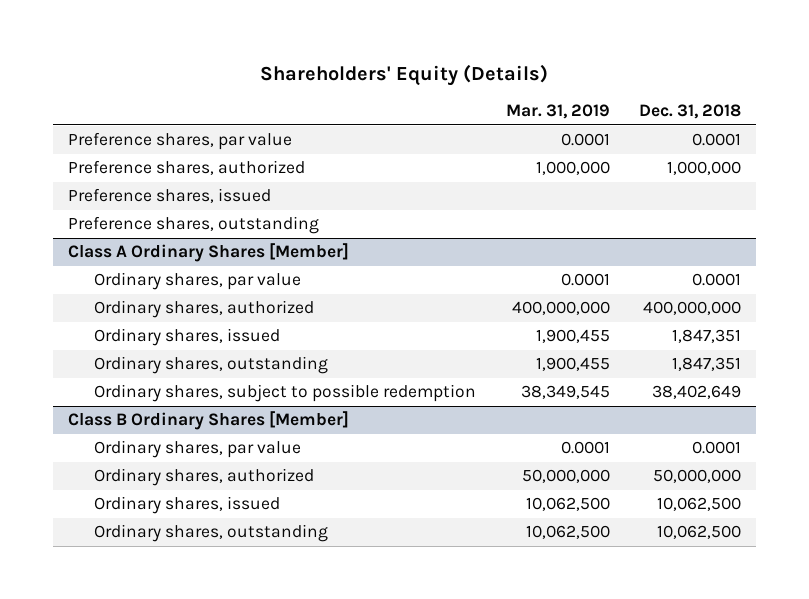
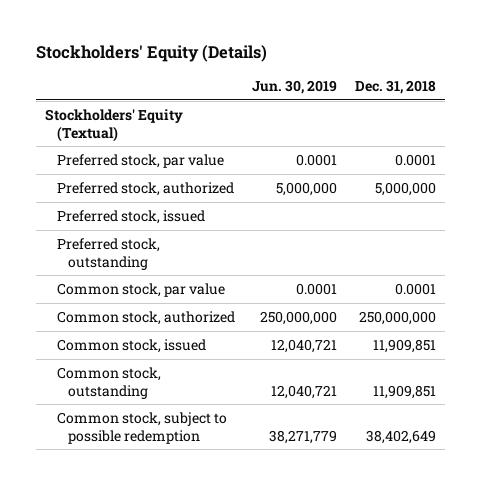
- Shareholders' Equity (Details)
+ Stockholders' Equity (Details)
- | Mar. 31, 2019 | Dec. 31, 2018
+ | Jun. 30, 2019 | Dec. 31, 2018
- Preference shares, par value | 0.0001 | 0.0001
- Preference shares, authorized | 1,000,000 | 1,000,000
- Preference shares, issued
- Preference shares, outstanding
- Class A Ordinary Shares [Member]
- Ordinary shares, par value | 0.0001 | 0.0001
- Ordinary shares, authorized | 400,000,000 | 400,000,000
- Ordinary shares, issued | 1,900,455 | 1,847,351
- Ordinary shares, outstanding | 1,900,455 | 1,847,351
- Ordinary shares, subject to possible redemption | 38,349,545 | 38,402,649
- Class B Ordinary Shares [Member]
- Ordinary shares, par value | 0.0001 | 0.0001
- Ordinary shares, authorized | 50,000,000 | 50,000,000
- Ordinary shares, issued | 10,062,500 | 10,062,500
- Ordinary shares, outstanding | 10,062,500 | 10,062,500
+ Stockholders' Equity (Textual)
+ Preferred stock, par value | 0.0001 | 0.0001
+ Preferred stock, authorized | 5,000,000 | 5,000,000
+ Preferred stock, issued
+ Preferred stock, outstanding
+ Common stock, par value | 0.0001 | 0.0001
+ Common stock, authorized | 250,000,000 | 250,000,000
+ Common stock, issued | 12,040,721 | 11,909,851
+ Common stock, outstanding | 12,040,721 | 11,909,851
+ Common stock, subject to possible redemption | 38,271,779 | 38,402,649

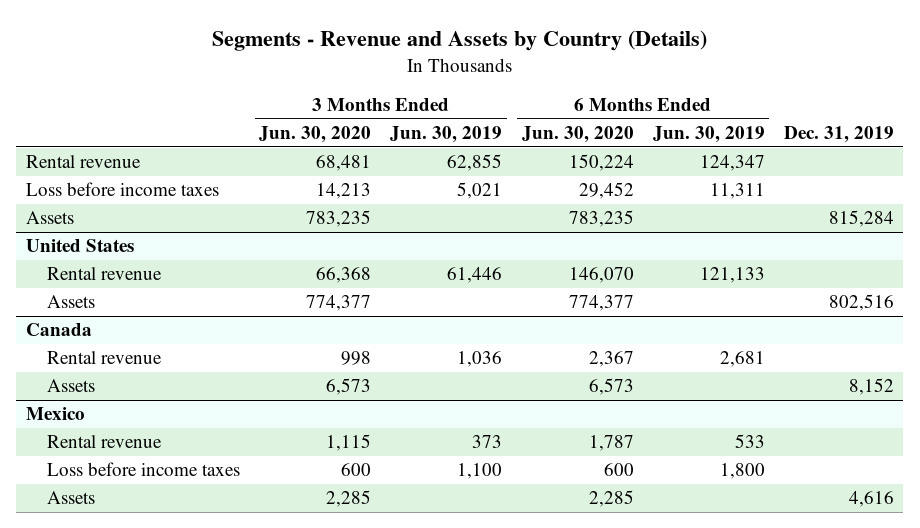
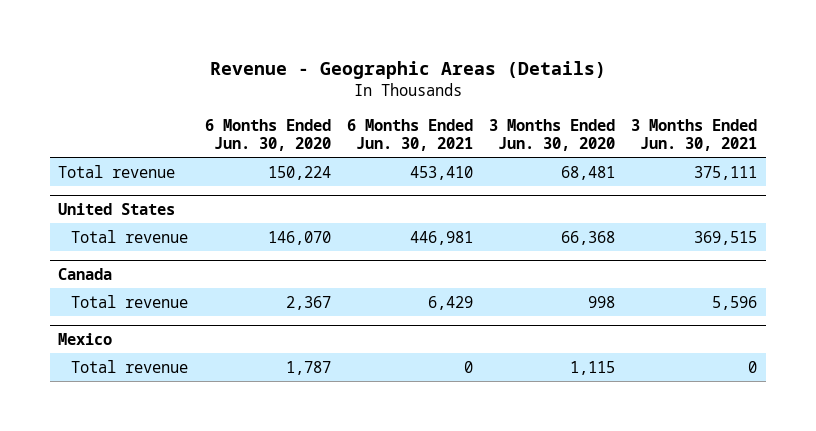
- Segments - Revenue and Assets by Country (Details)
+ Revenue - Geographic Areas (Details)
- | 3 Months Ended Jun. 30, 2020 | 3 Months Ended Jun. 30, 2019 | 6 Months Ended Jun. 30, 2020 | 6 Months Ended Jun. 30, 2019 | Dec. 31, 2019
+ | 6 Months Ended Jun. 30, 2020 | 6 Months Ended Jun. 30, 2021 | 3 Months Ended Jun. 30, 2020 | 3 Months Ended Jun. 30, 2021
- Rental revenue | 68,481 | 62,855 | 150,224 | 124,347 |
- Loss before income taxes | 14,213 | 5,021 | 29,452 | 11,311 |
- Assets | 783,235 | | 783,235 | | 815,284
+ Total revenue | 150,224 | 453,410 | 68,481 | 375,111
@ United States
- Rental revenue | 66,368 | 61,446 | 146,070 | 121,133 |
- Assets | 774,377 | | 774,377 | | 802,516
+ Total revenue | 146,070 | 446,981 | 66,368 | 369,515
@ Canada
- Rental revenue | 998 | 1,036 | 2,367 | 2,681 |
- Assets | 6,573 | | 6,573 | | 8,152
+ Total revenue | 2,367 | 6,429 | 998 | 5,596
@ Mexico
- Rental revenue | 1,115 | 373 | 1,787 | 533 |
- Loss before income taxes | 600 | 1,100 | 600 | 1,800 |
- Assets | 2,285 | | 2,285 | | 4,616
+ Total revenue | 1,787 | 0 | 1,115 | 0

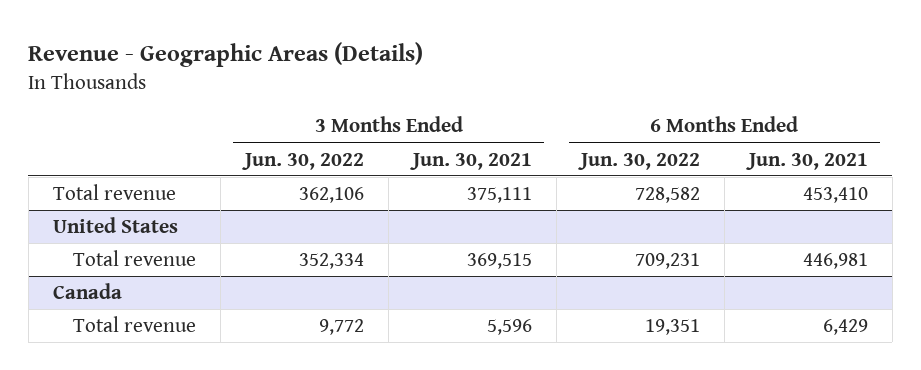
- | 6 Months Ended Jun. 30, 2020 | 6 Months Ended Jun. 30, 2021 | 3 Months Ended Jun. 30, 2020 | 3 Months Ended Jun. 30, 2021
+ | 3 Months Ended Jun. 30, 2022 | 3 Months Ended Jun. 30, 2021 | 6 Months Ended Jun. 30, 2022 | 6 Months Ended Jun. 30, 2021
- Mexico
- Total revenue | 1,787 | 0 | 1,115 | 0

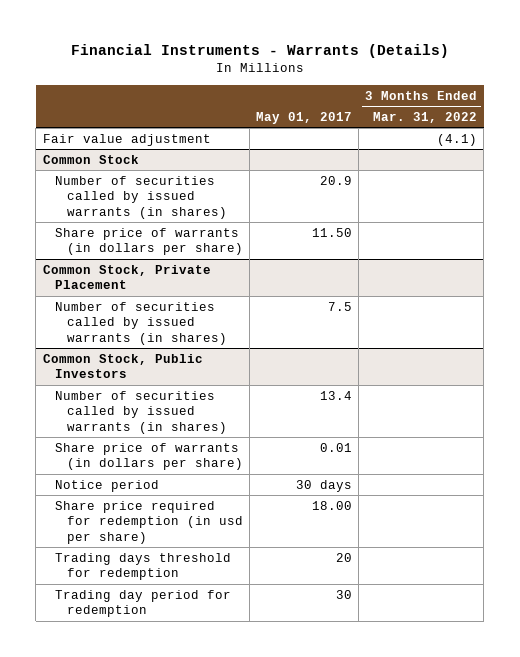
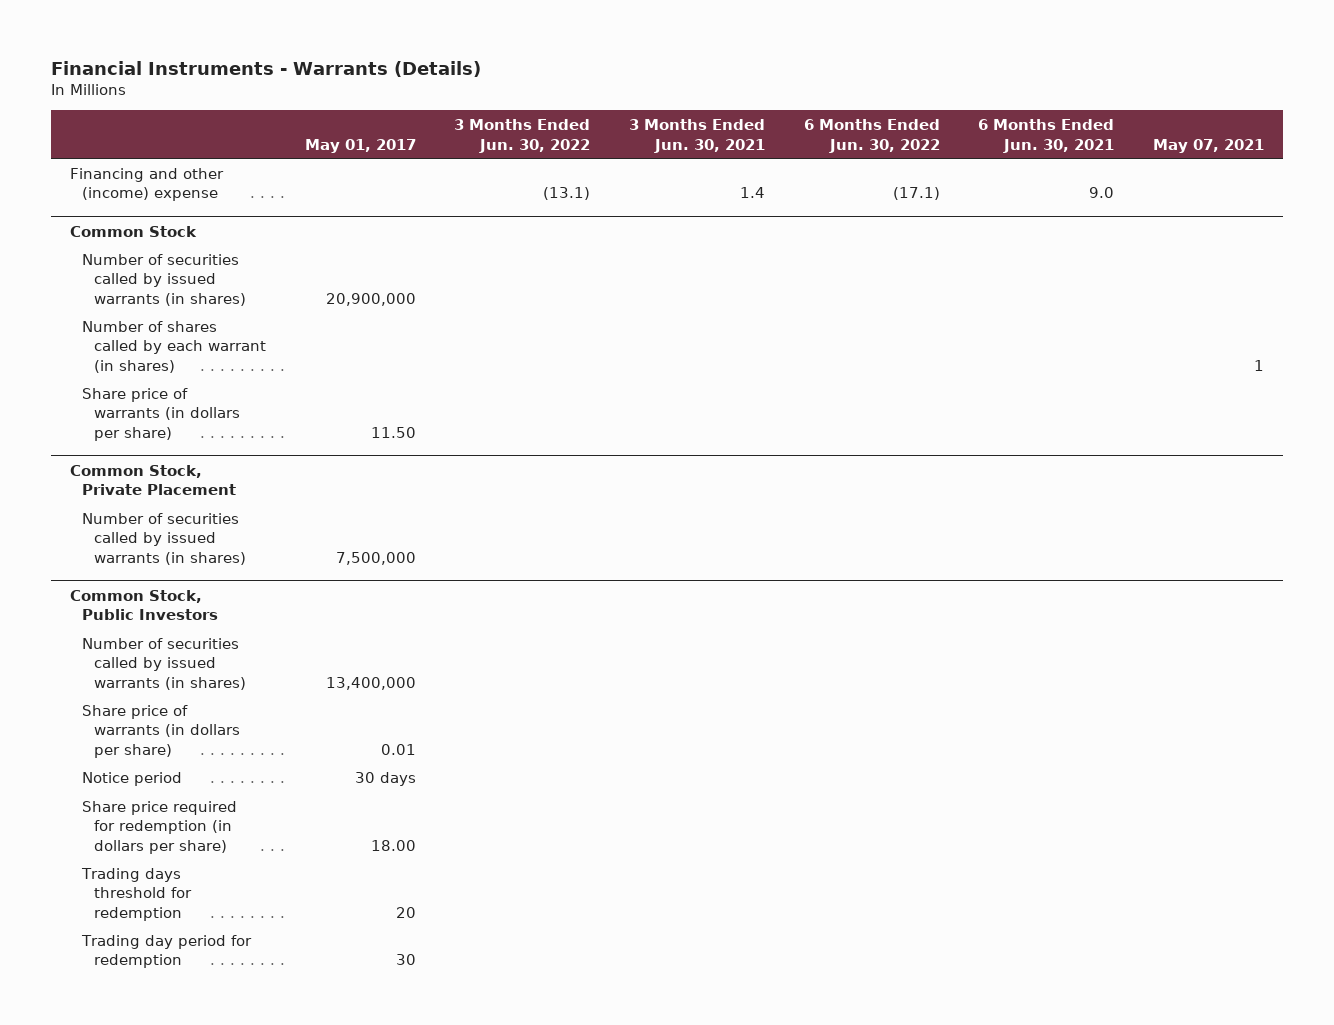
- | May 01, 2017 | 3 Months Ended Mar. 31, 2022
+ | May 01, 2017 | 3 Months Ended Jun. 30, 2022 | 3 Months Ended Jun. 30, 2021 | 6 Months Ended Jun. 30, 2022 | 6 Months Ended Jun. 30, 2021 | May 07, 2021
- Fair value adjustment | | (4.1)
+ Financing and other (income) expense | | (13.1) | 1.4 | (17.1) | 9.0 |
@ Common Stock
- Number of securities called by issued warrants (in shares) | 20.9 |
+ Number of securities called by issued warrants (in shares) | 20,900,000 | | | | |
+ Number of shares called by each warrant (in shares) | | | | | | 1
@ Common Stock, Private Placement
- Number of securities called by issued warrants (in shares) | 7.5 |
+ Number of securities called by issued warrants (in shares) | 7,500,000 | | | | |
@ Common Stock, Public Investors
- Number of securities called by issued warrants (in shares) | 13.4 |
+ Number of securities called by issued warrants (in shares) | 13,400,000 | | | | |
- Share price required for redemption (in usd per share) | 18.00 |
+ Share price required for redemption (in dollars per share) | 18.00 | | | | |

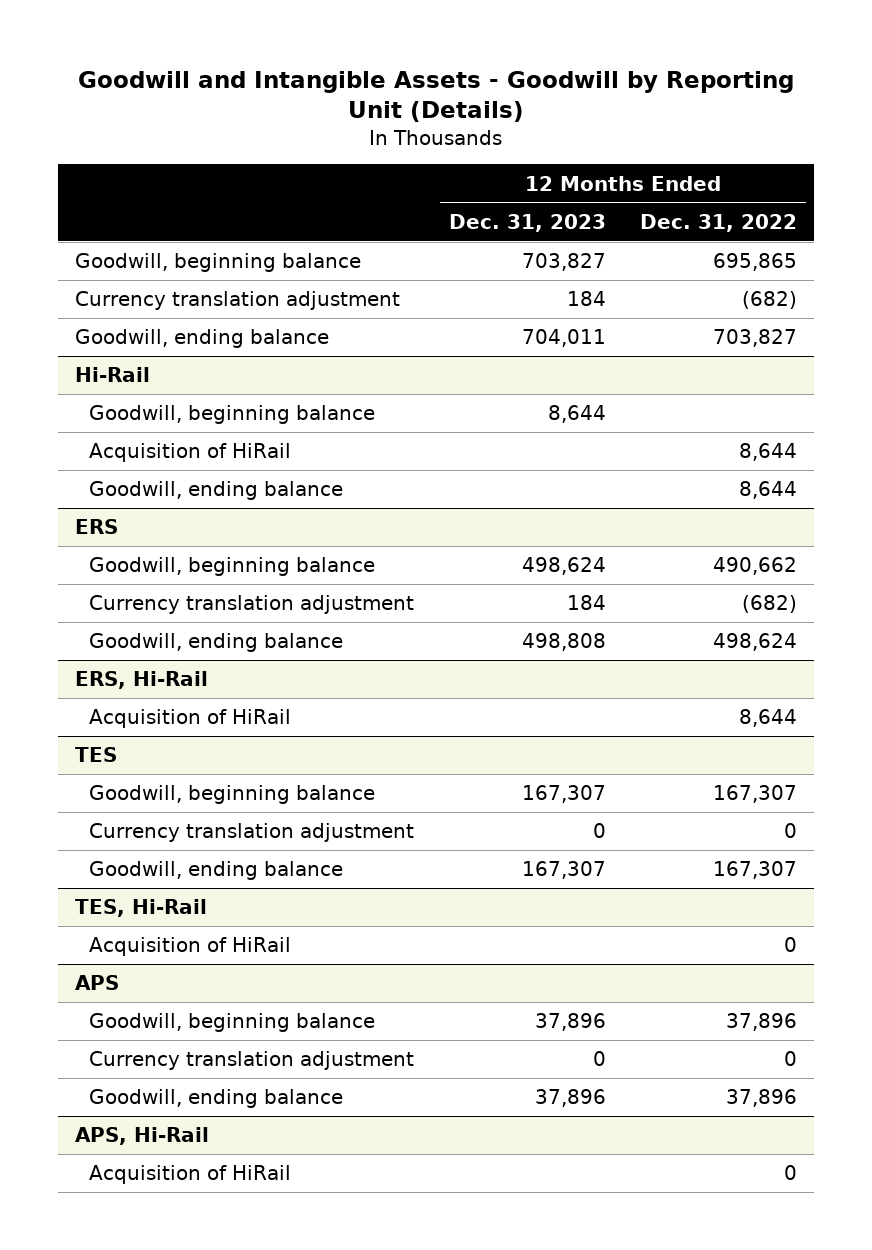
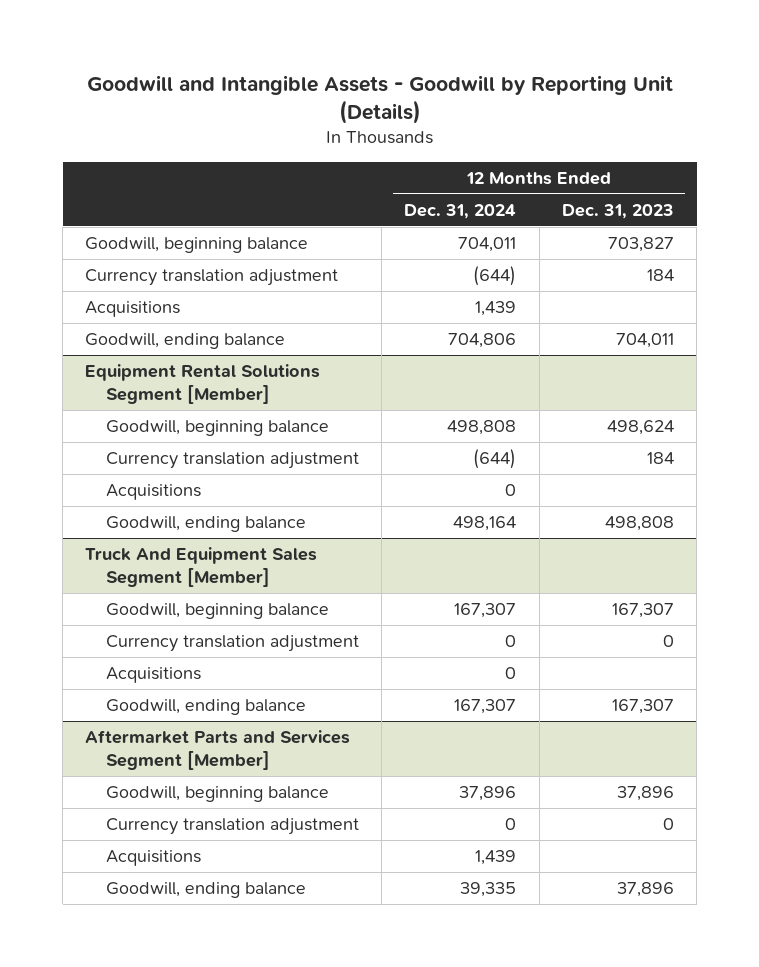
- | 12 Months Ended Dec. 31, 2023 | 12 Months Ended Dec. 31, 2022
+ | 12 Months Ended Dec. 31, 2024 | 12 Months Ended Dec. 31, 2023
+ Acquisitions | 1,439 |
- Hi-Rail
- Goodwill, beginning balance | 8,644 |
- Acquisition of HiRail | | 8,644
- Goodwill, ending balance | | 8,644
- ERS
+ Equipment Rental Solutions Segment [Member]
+ Acquisitions | 0 |
- ERS, Hi-Rail
- Acquisition of HiRail | | 8,644
- TES
+ Truck And Equipment Sales Segment [Member]
+ Acquisitions | 0 |
- TES, Hi-Rail
- Acquisition of HiRail | | 0
- APS
+ Aftermarket Parts and Services Segment [Member]
+ Acquisitions | 1,439 |
- APS, Hi-Rail
- Acquisition of HiRail | | 0

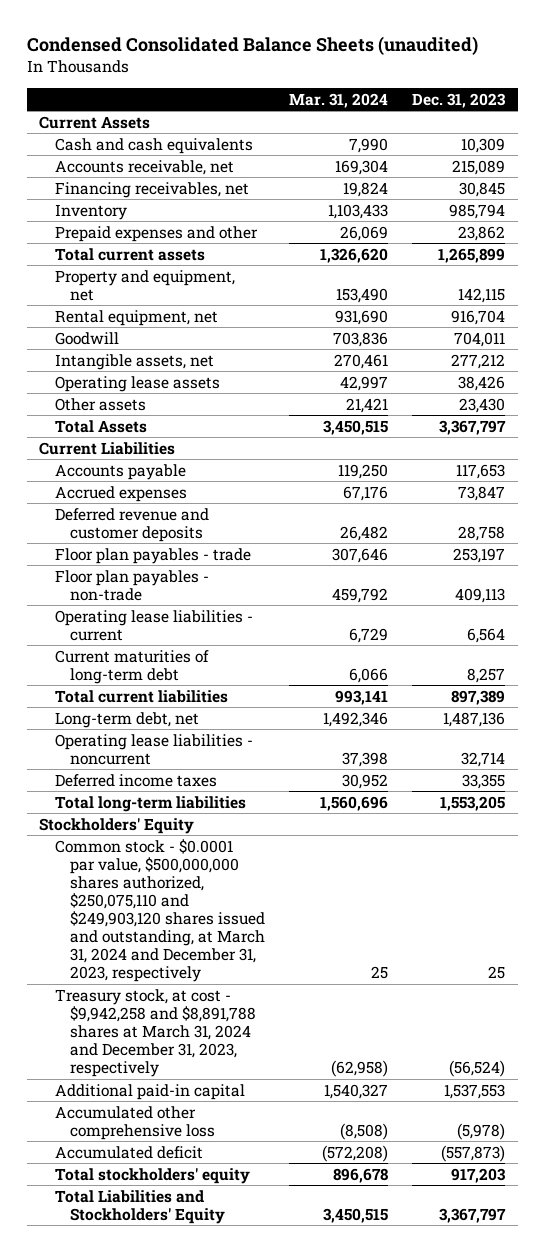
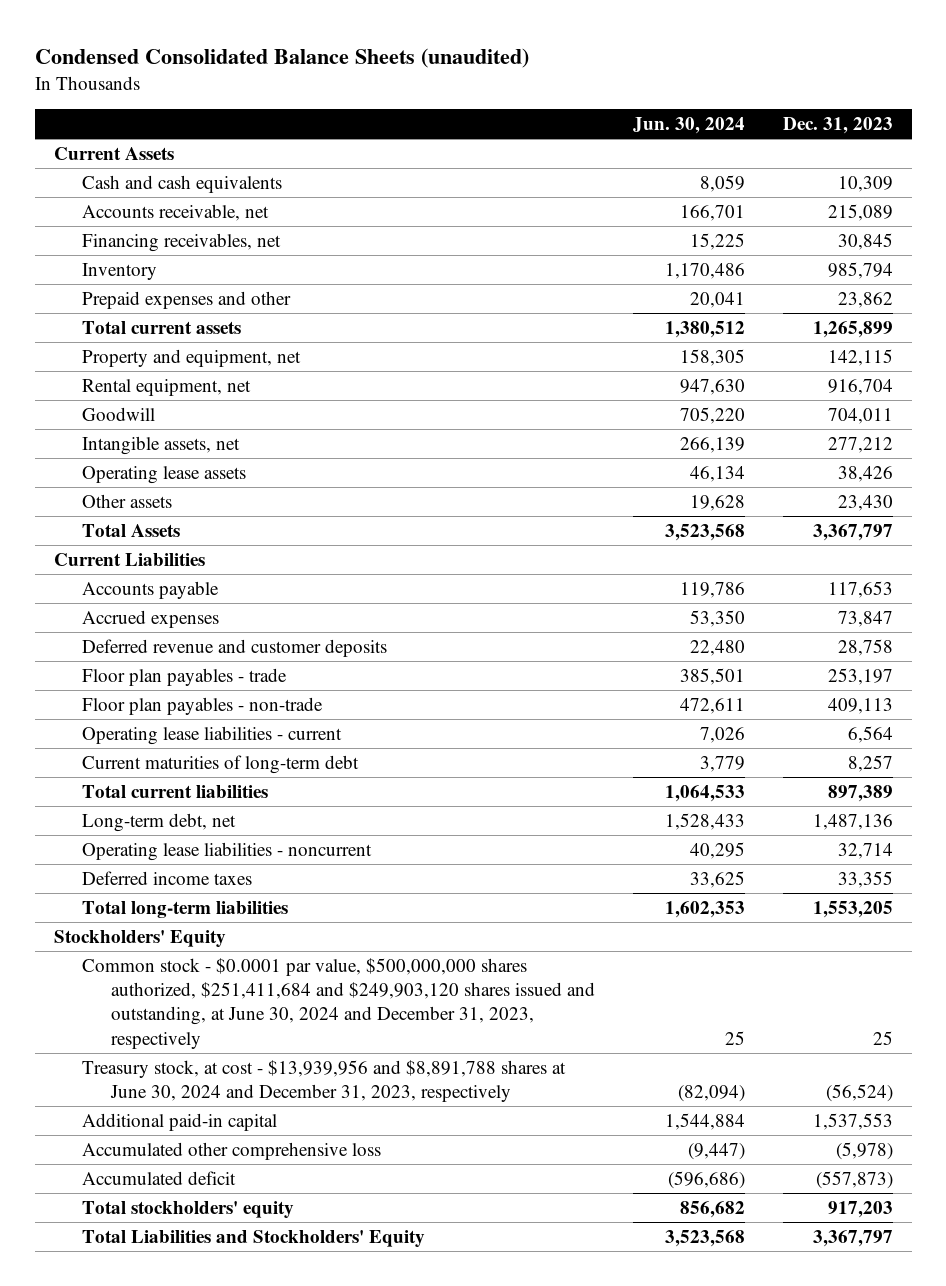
- | Mar. 31, 2024 | Dec. 31, 2023
+ | Jun. 30, 2024 | Dec. 31, 2023
- Common stock - $0.0001 par value, $500,000,000 shares authorized, $250,075,110 and $249,903,120 shares issued and outstanding, at March 31, 2024 and December 31, 2023, respectively | 25 | 25
- Treasury stock, at cost - $9,942,258 and $8,891,788 shares at March 31, 2024 and December 31, 2023, respectively | (62,958) | (56,524)
+ Common stock - $0.0001 par value, $500,000,000 shares authorized, $251,411,684 and $249,903,120 shares issued and outstanding, at June 30, 2024 and December 31, 2023, respectively | 25 | 25
+ Treasury stock, at cost - $13,939,956 and $8,891,788 shares at June 30, 2024 and December 31, 2023, respectively | (82,094) | (56,524)

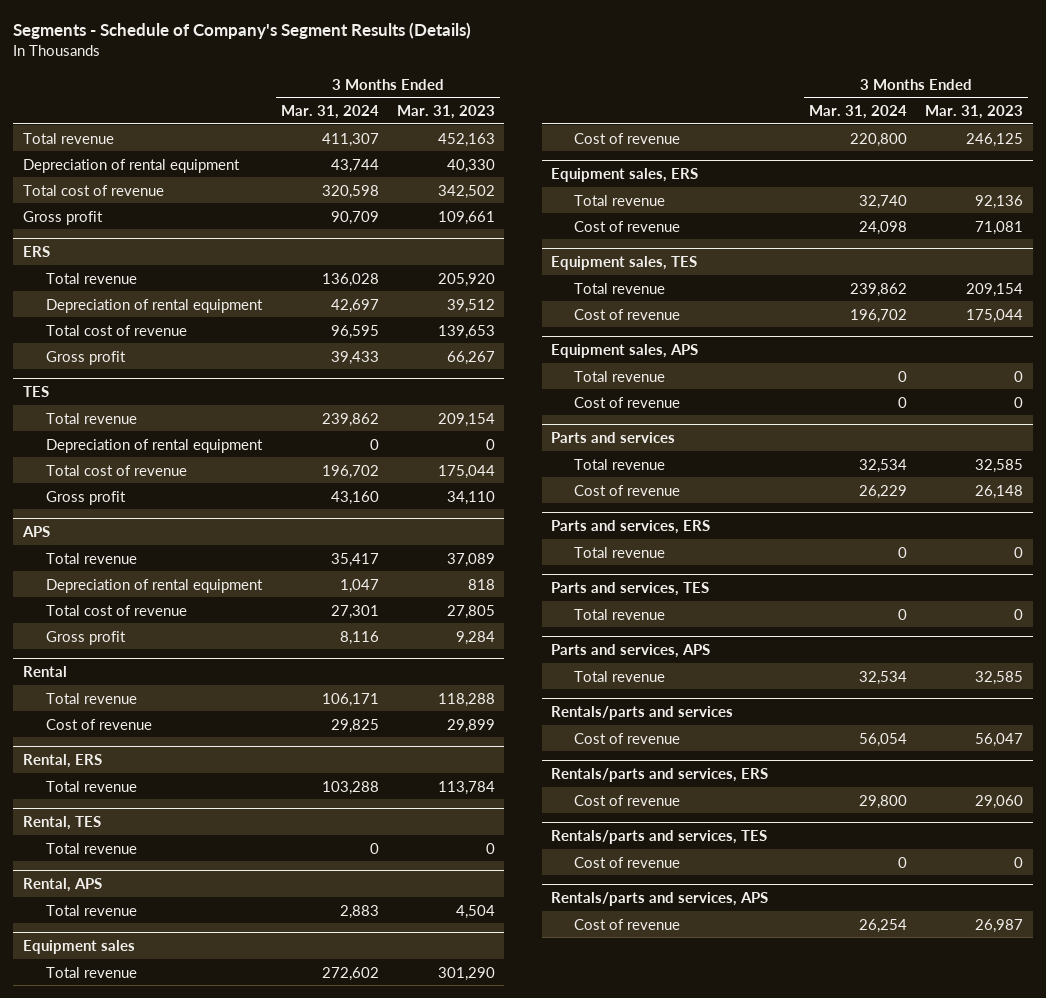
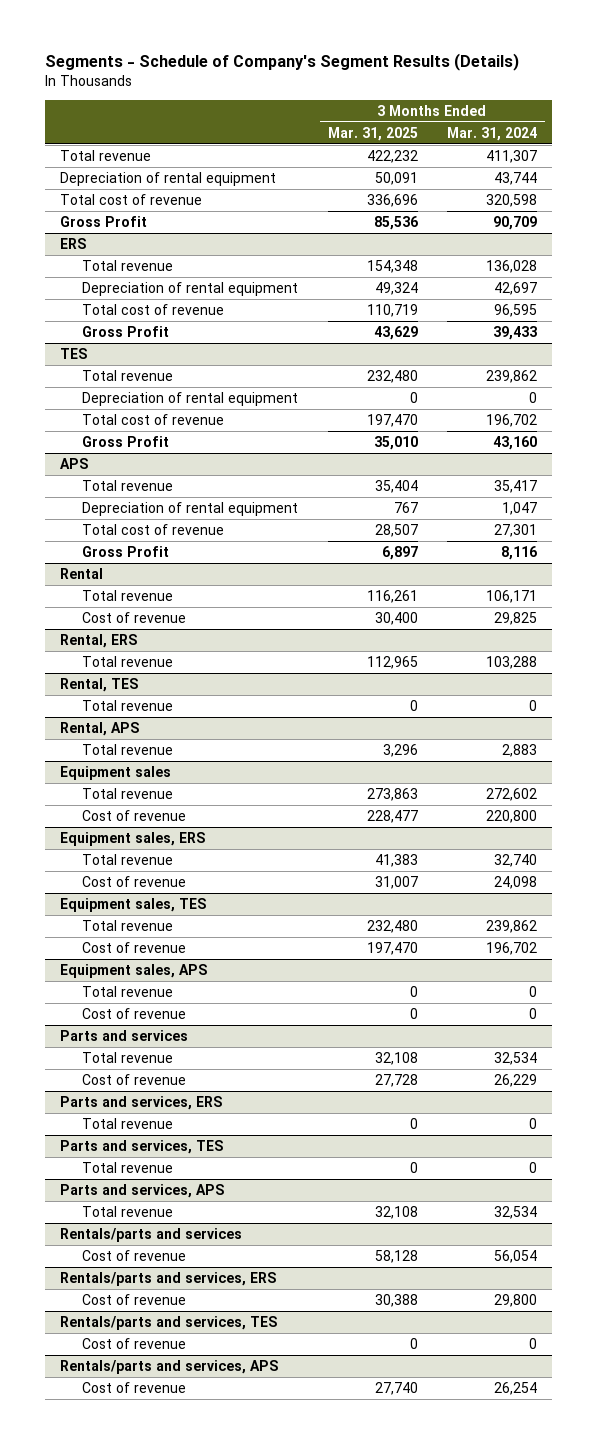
- | 3 Months Ended Mar. 31, 2024 | 3 Months Ended Mar. 31, 2023
+ | 3 Months Ended Mar. 31, 2025 | 3 Months Ended Mar. 31, 2024
- Gross profit | 90,709 | 109,661
+ Gross Profit | 85,536 | 90,709
@ ERS
- Gross profit | 39,433 | 66,267
+ Gross Profit | 43,629 | 39,433
@ TES
- Gross profit | 43,160 | 34,110
+ Gross Profit | 35,010 | 43,160
@ APS
- Gross profit | 8,116 | 9,284
+ Gross Profit | 6,897 | 8,116

